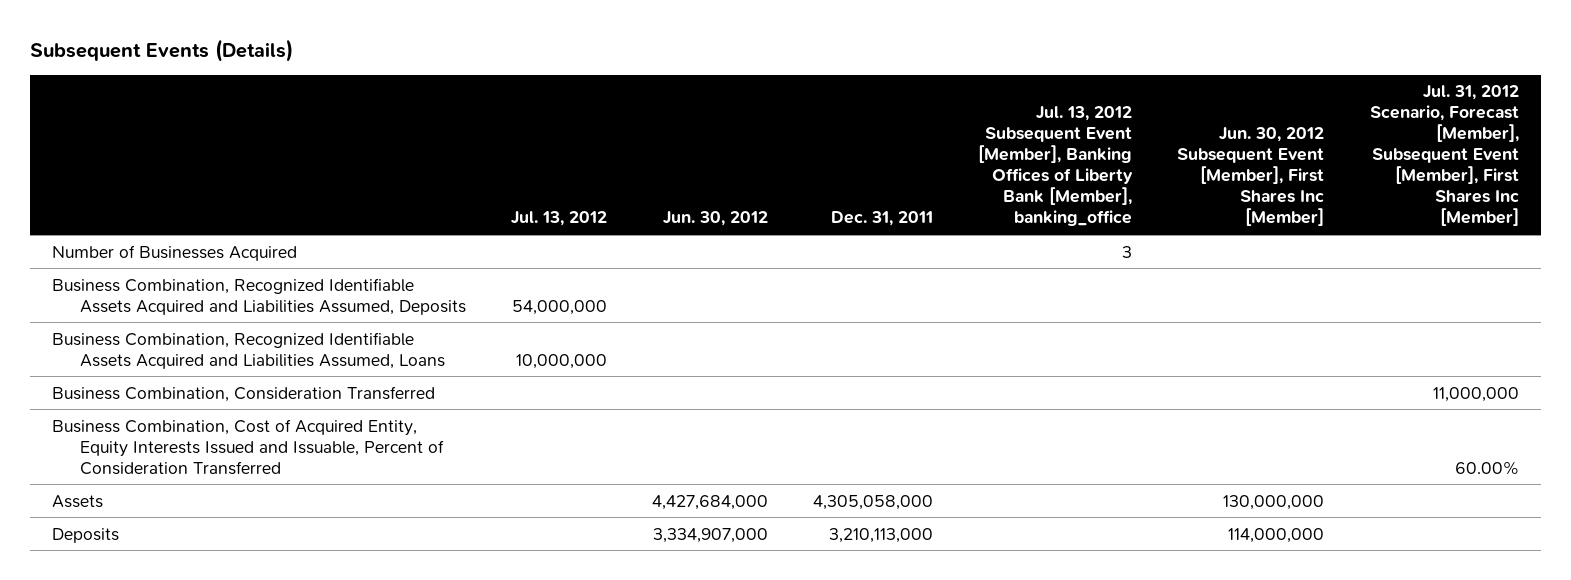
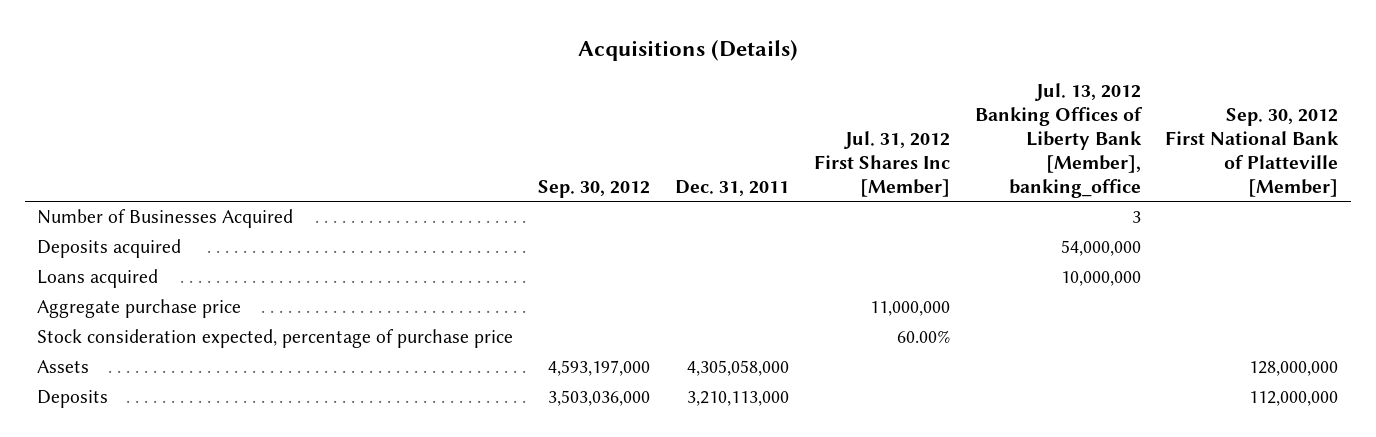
- Subsequent Events (Details)
+ Acquisitions (Details)
- | Jul. 13, 2012 | Jun. 30, 2012 | Dec. 31, 2011 | Jul. 13, 2012 Subsequent Event [Member], Banking Offices of Liberty Bank [Member], banking_office | Jun. 30, 2012 Subsequent Event [Member], First Shares Inc [Member] | Jul. 31, 2012 Scenario, Forecast [Member], Subsequent Event [Member], First Shares Inc [Member]
+ | Sep. 30, 2012 | Dec. 31, 2011 | Jul. 31, 2012 First Shares Inc [Member] | Jul. 13, 2012 Banking Offices of Liberty Bank [Member], banking_office | Sep. 30, 2012 First National Bank of Platteville [Member]
- Business Combination, Recognized Identifiable Assets Acquired and Liabilities Assumed, Deposits | 54,000,000 | | | | |
- Business Combination, Recognized Identifiable Assets Acquired and Liabilities Assumed, Loans | 10,000,000 | | | | |
- Business Combination, Consideration Transferred | | | | | | 11,000,000
- Business Combination, Cost of Acquired Entity, Equity Interests Issued and Issuable, Percent of Consideration Transferred | | | | | | 60.00%
+ Deposits acquired | | | | 54,000,000 |
+ Loans acquired | | | | 10,000,000 |
+ Aggregate purchase price | | | 11,000,000 | |
+ Stock consideration expected, percentage of purchase price | | | 60.00% | |

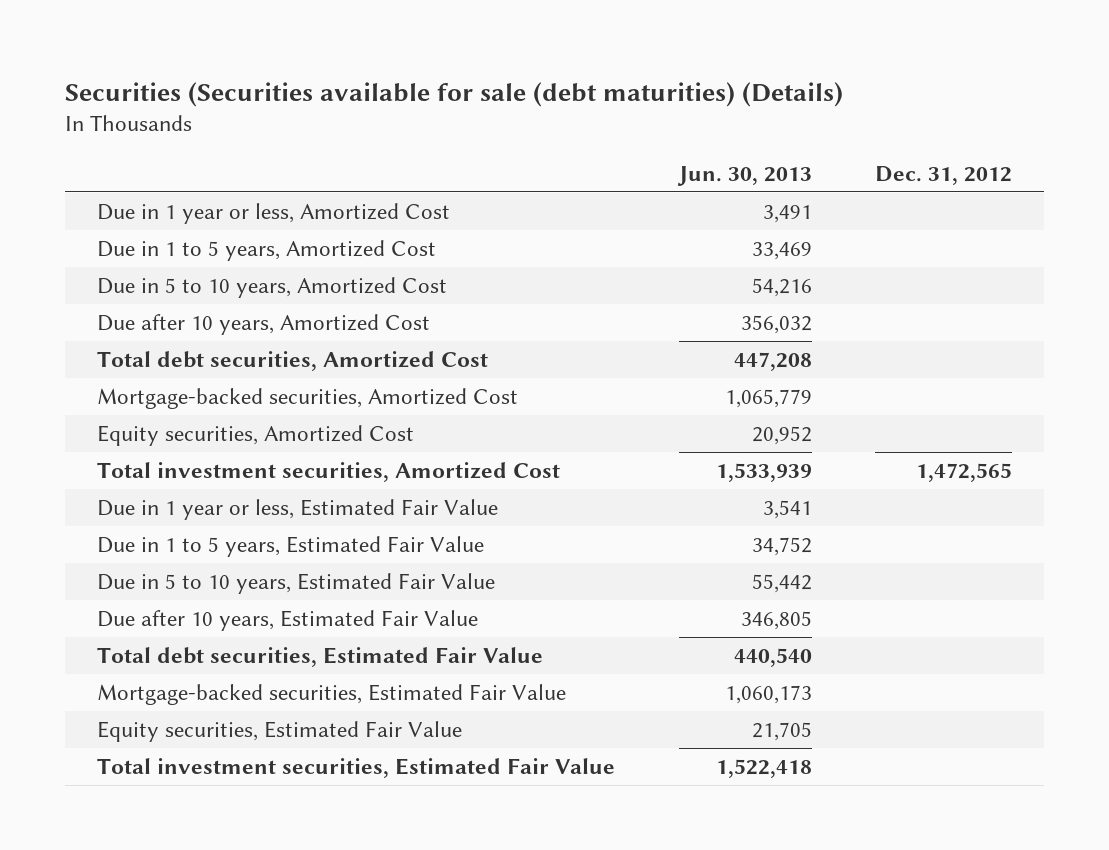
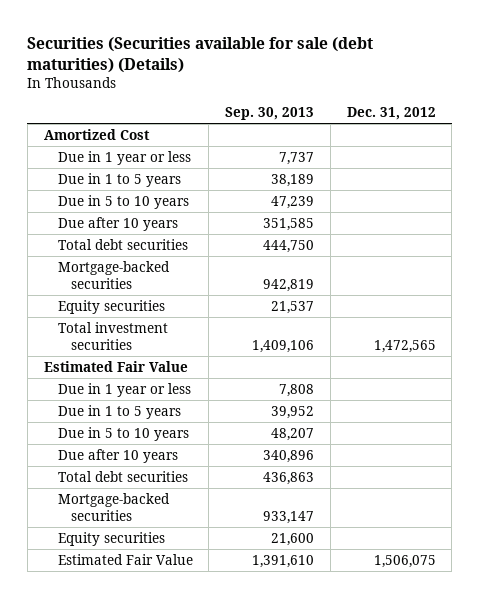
- | Jun. 30, 2013 | Dec. 31, 2012
+ | Sep. 30, 2013 | Dec. 31, 2012
- Due in 1 year or less, Amortized Cost | 3,491 |
- Due in 1 to 5 years, Amortized Cost | 33,469 |
- Due in 5 to 10 years, Amortized Cost | 54,216 |
- Due after 10 years, Amortized Cost | 356,032 |
- Total debt securities, Amortized Cost | 447,208 |
- Mortgage-backed securities, Amortized Cost | 1,065,779 |
- Equity securities, Amortized Cost | 20,952 |
- Total investment securities, Amortized Cost | 1,533,939 | 1,472,565
- Due in 1 year or less, Estimated Fair Value | 3,541 |
- Due in 1 to 5 years, Estimated Fair Value | 34,752 |
- Due in 5 to 10 years, Estimated Fair Value | 55,442 |
- Due after 10 years, Estimated Fair Value | 346,805 |
- Total debt securities, Estimated Fair Value | 440,540 |
- Mortgage-backed securities, Estimated Fair Value | 1,060,173 |
- Equity securities, Estimated Fair Value | 21,705 |
- Total investment securities, Estimated Fair Value | 1,522,418 |
+ Amortized Cost
+ Due in 1 year or less | 7,737 |
+ Due in 1 to 5 years | 38,189 |
+ Due in 5 to 10 years | 47,239 |
+ Due after 10 years | 351,585 |
+ Total debt securities | 444,750 |
+ Mortgage-backed securities | 942,819 |
+ Equity securities | 21,537 |
+ Total investment securities | 1,409,106 | 1,472,565
+ Estimated Fair Value
+ Due in 1 year or less | 7,808 |
+ Due in 1 to 5 years | 39,952 |
+ Due in 5 to 10 years | 48,207 |
+ Due after 10 years | 340,896 |
+ Total debt securities | 436,863 |
+ Mortgage-backed securities | 933,147 |
+ Equity securities | 21,600 |
+ Estimated Fair Value | 1,391,610 | 1,506,075

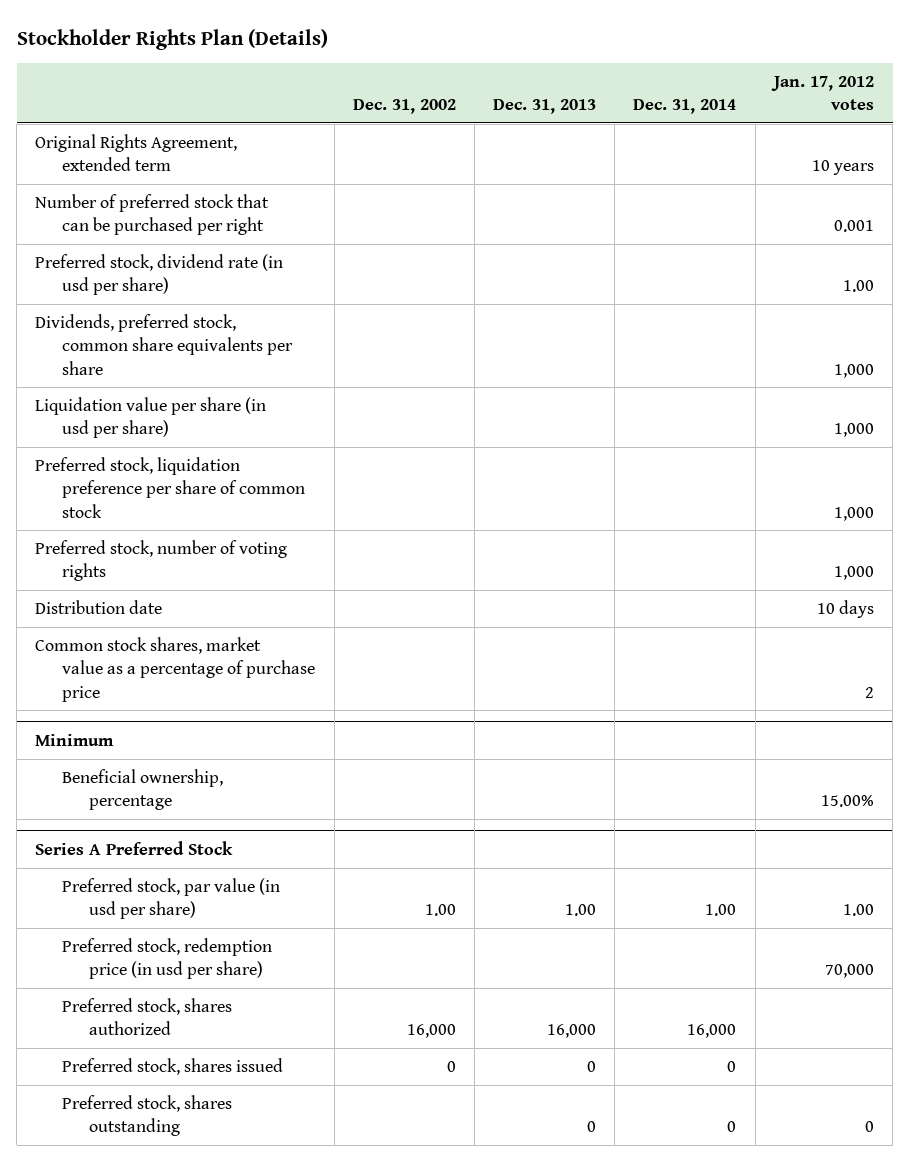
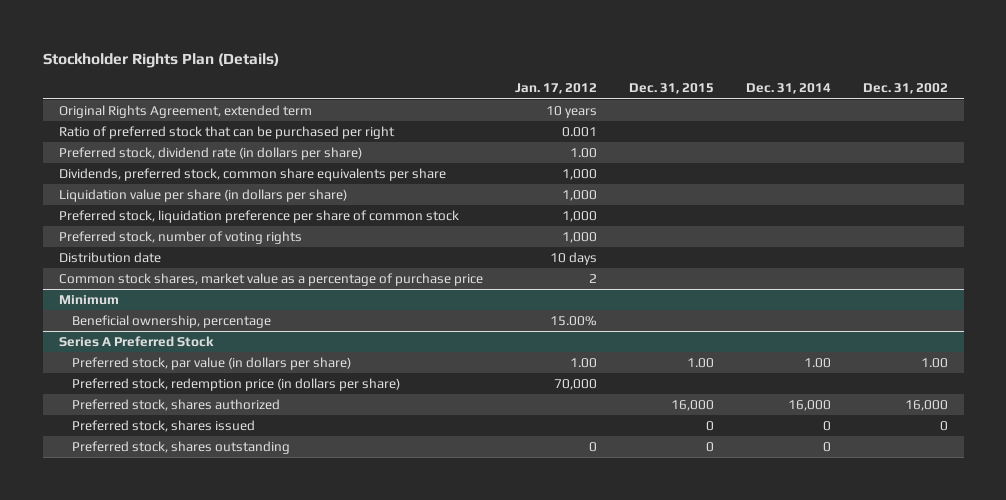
- | Dec. 31, 2002 | Dec. 31, 2013 | Dec. 31, 2014 | Jan. 17, 2012 votes
+ | Jan. 17, 2012 | Dec. 31, 2015 | Dec. 31, 2014 | Dec. 31, 2002
- Number of preferred stock that can be purchased per right | | | | 0.001
- Preferred stock, dividend rate (in usd per share) | | | | 1.00
+ Ratio of preferred stock that can be purchased per right | 0.001 | | |
+ Preferred stock, dividend rate (in dollars per share) | 1.00 | | |
- Liquidation value per share (in usd per share) | | | | 1,000
+ Liquidation value per share (in dollars per share) | 1,000 | | |
@ Series A Preferred Stock
- Preferred stock, par value (in usd per share) | 1.00 | 1.00 | 1.00 | 1.00
- Preferred stock, redemption price (in usd per share) | | | | 70,000
+ Preferred stock, par value (in dollars per share) | 1.00 | 1.00 | 1.00 | 1.00
+ Preferred stock, redemption price (in dollars per share) | 70,000 | | |

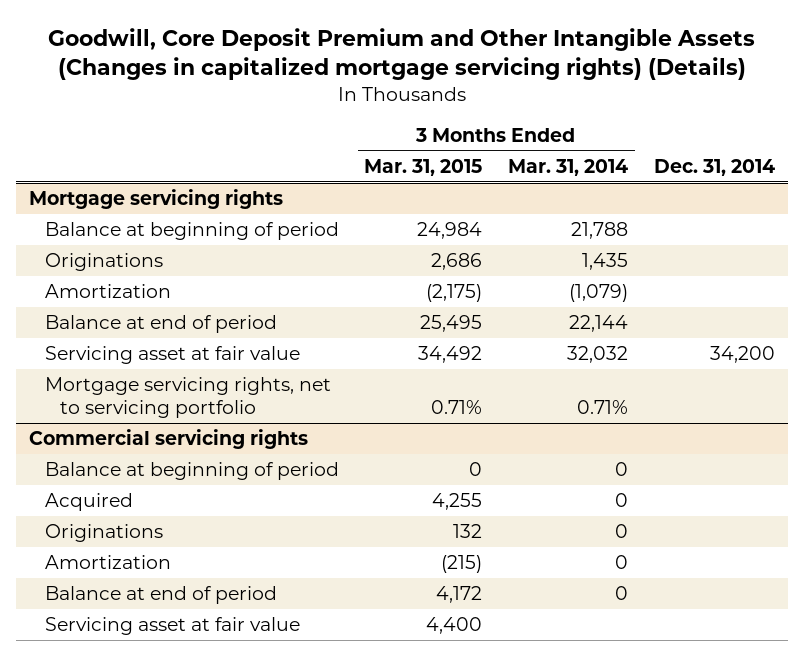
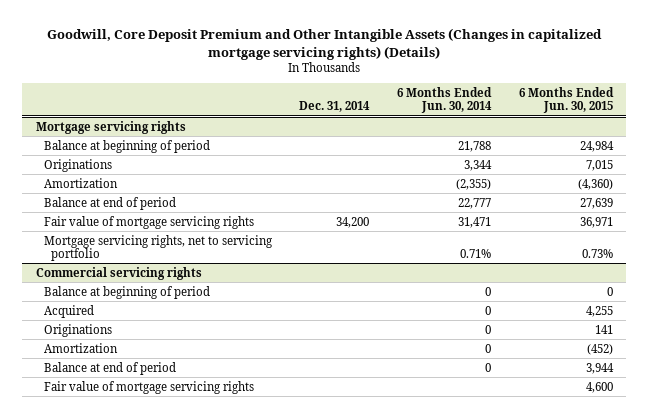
- | 3 Months Ended Mar. 31, 2015 | 3 Months Ended Mar. 31, 2014 | Dec. 31, 2014
+ | Dec. 31, 2014 | 6 Months Ended Jun. 30, 2014 | 6 Months Ended Jun. 30, 2015
@ Mortgage servicing rights
- Servicing asset at fair value | 34,492 | 32,032 | 34,200
+ Fair value of mortgage servicing rights | 34,200 | 31,471 | 36,971
@ Commercial servicing rights
- Servicing asset at fair value | 4,400 | |
+ Fair value of mortgage servicing rights | | | 4,600

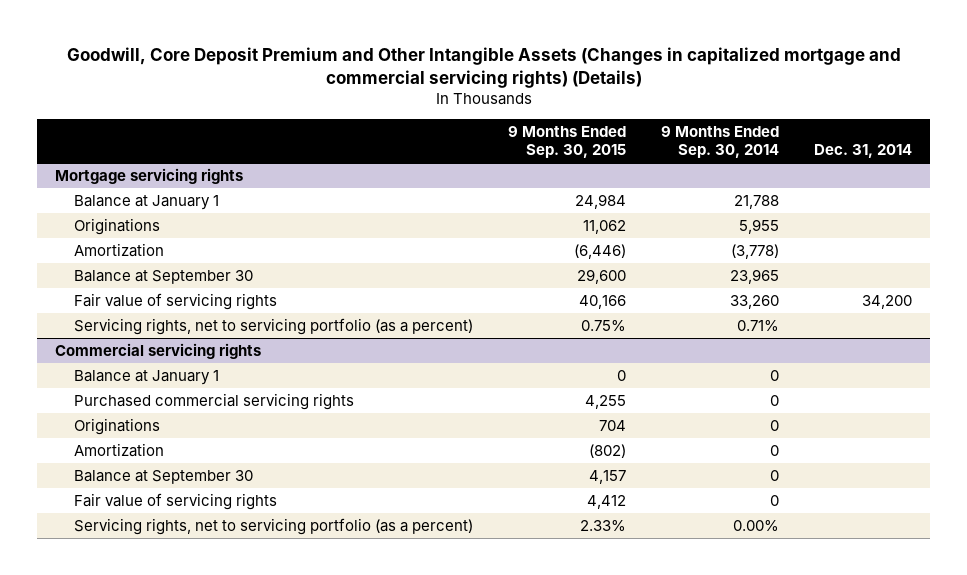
- Goodwill, Core Deposit Premium and Other Intangible Assets (Changes in capitalized mortgage servicing rights) (Details)
+ Goodwill, Core Deposit Premium and Other Intangible Assets (Changes in capitalized mortgage and commercial servicing rights) (Details)
- | Dec. 31, 2014 | 6 Months Ended Jun. 30, 2014 | 6 Months Ended Jun. 30, 2015
+ | 9 Months Ended Sep. 30, 2015 | 9 Months Ended Sep. 30, 2014 | Dec. 31, 2014
@ Mortgage servicing rights
- Balance at beginning of period | | 21,788 | 24,984
+ Balance at January 1 | 24,984 | 21,788 |
- Balance at end of period | | 22,777 | 27,639
- Fair value of mortgage servicing rights | 34,200 | 31,471 | 36,971
- Mortgage servicing rights, net to servicing portfolio | | 0.71% | 0.73%
+ Balance at September 30 | 29,600 | 23,965 |
+ Fair value of servicing rights | 40,166 | 33,260 | 34,200
+ Servicing rights, net to servicing portfolio (as a percent) | 0.75% | 0.71% |
@ Commercial servicing rights
- Balance at beginning of period | | 0 | 0
- Acquired | | 0 | 4,255
+ Balance at January 1 | 0 | 0 |
+ Purchased commercial servicing rights | 4,255 | 0 |
- Balance at end of period | | 0 | 3,944
- Fair value of mortgage servicing rights | | | 4,600
+ Balance at September 30 | 4,157 | 0 |
+ Fair value of servicing rights | 4,412 | 0 |
+ Servicing rights, net to servicing portfolio (as a percent) | 2.33% | 0.00% |

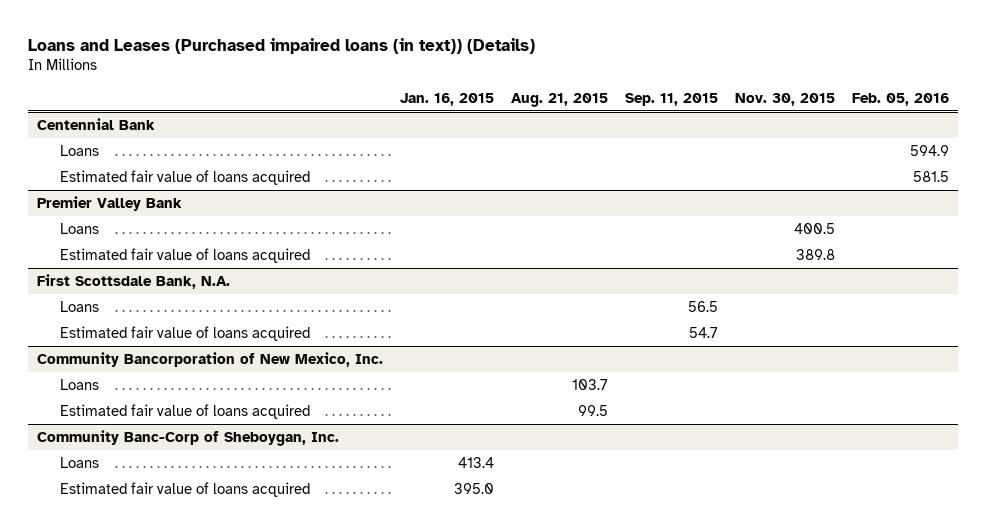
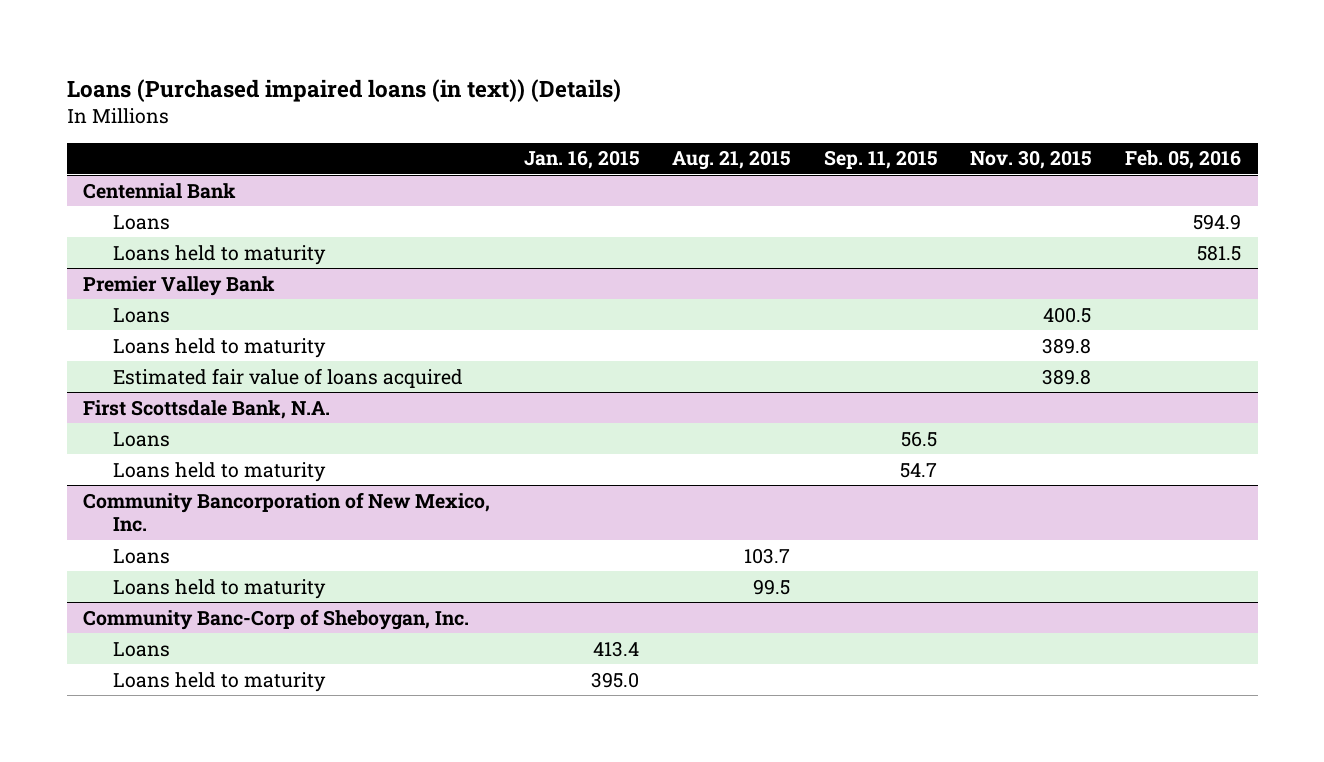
- Loans and Leases (Purchased impaired loans (in text)) (Details)
+ Loans (Purchased impaired loans (in text)) (Details)
@ Centennial Bank
- Estimated fair value of loans acquired | | | | | 581.5
+ Loans held to maturity | | | | | 581.5
@ Premier Valley Bank
+ Loans held to maturity | | | | 389.8 |
@ First Scottsdale Bank, N.A.
- Estimated fair value of loans acquired | | | 54.7 | |
+ Loans held to maturity | | | 54.7 | |
@ Community Bancorporation of New Mexico, Inc.
- Estimated fair value of loans acquired | | 99.5 | | |
+ Loans held to maturity | | 99.5 | | |
@ Community Banc-Corp of Sheboygan, Inc.
- Estimated fair value of loans acquired | 395.0 | | | |
+ Loans held to maturity | 395.0 | | | |

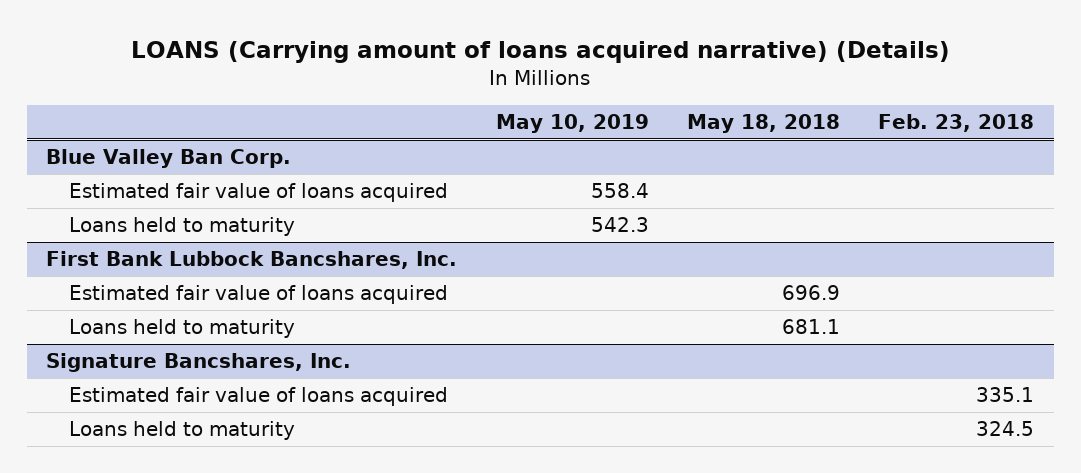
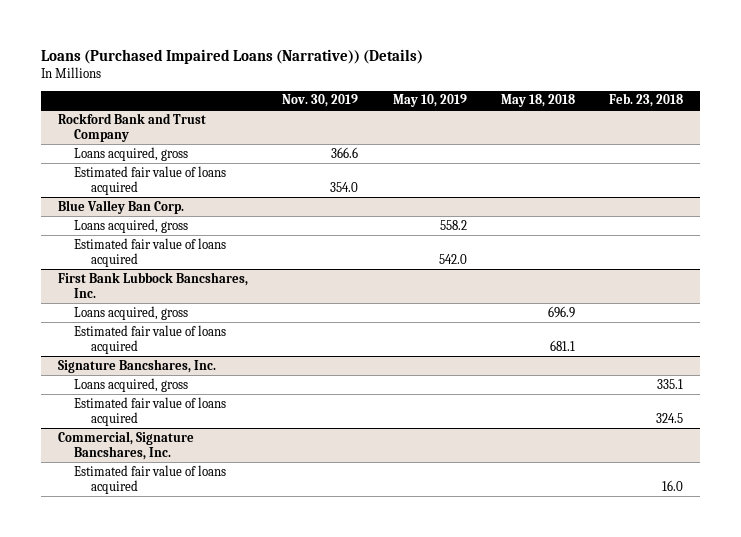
- LOANS (Carrying amount of loans acquired narrative) (Details)
+ Loans (Purchased Impaired Loans (Narrative)) (Details)
- | May 10, 2019 | May 18, 2018 | Feb. 23, 2018
+ | Nov. 30, 2019 | May 10, 2019 | May 18, 2018 | Feb. 23, 2018
+ Rockford Bank and Trust Company
+ Loans acquired, gross | 366.6 | | |
+ Estimated fair value of loans acquired | 354.0 | | |
@ Blue Valley Ban Corp.
- Estimated fair value of loans acquired | 558.4 | |
- Loans held to maturity | 542.3 | |
+ Loans acquired, gross | | 558.2 | |
+ Estimated fair value of loans acquired | | 542.0 | |
@ First Bank Lubbock Bancshares, Inc.
- Estimated fair value of loans acquired | | 696.9 |
- Loans held to maturity | | 681.1 |
+ Loans acquired, gross | | | 696.9 |
+ Estimated fair value of loans acquired | | | 681.1 |
@ Signature Bancshares, Inc.
- Estimated fair value of loans acquired | | | 335.1
- Loans held to maturity | | | 324.5
+ Loans acquired, gross | | | | 335.1
+ Estimated fair value of loans acquired | | | | 324.5
+ Commercial, Signature Bancshares, Inc.
+ Estimated fair value of loans acquired | | | | 16.0

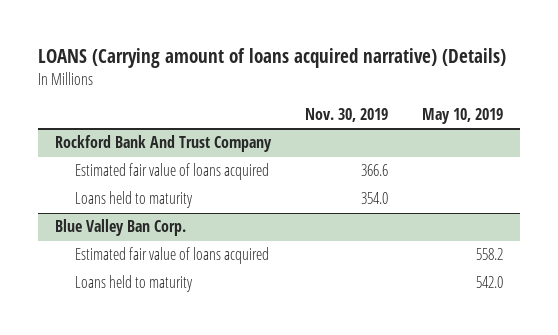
- Loans (Purchased Impaired Loans (Narrative)) (Details)
+ LOANS (Carrying amount of loans acquired narrative) (Details)
- | Nov. 30, 2019 | May 10, 2019 | May 18, 2018 | Feb. 23, 2018
+ | Nov. 30, 2019 | May 10, 2019
- Rockford Bank and Trust Company
- Loans acquired, gross | 366.6 | | |
- Estimated fair value of loans acquired | 354.0 | | |
+ Rockford Bank And Trust Company
+ Estimated fair value of loans acquired | 366.6 |
+ Loans held to maturity | 354.0 |
@ Blue Valley Ban Corp.
- Loans acquired, gross | | 558.2 | |
- Estimated fair value of loans acquired | | 542.0 | |
- First Bank Lubbock Bancshares, Inc.
- Loans acquired, gross | | | 696.9 |
- Estimated fair value of loans acquired | | | 681.1 |
- Signature Bancshares, Inc.
- Loans acquired, gross | | | | 335.1
- Estimated fair value of loans acquired | | | | 324.5
- Commercial, Signature Bancshares, Inc.
- Estimated fair value of loans acquired | | | | 16.0
@ Blue Valley Ban Corp.
+ Estimated fair value of loans acquired | | 558.2
+ Loans held to maturity | | 542.0

